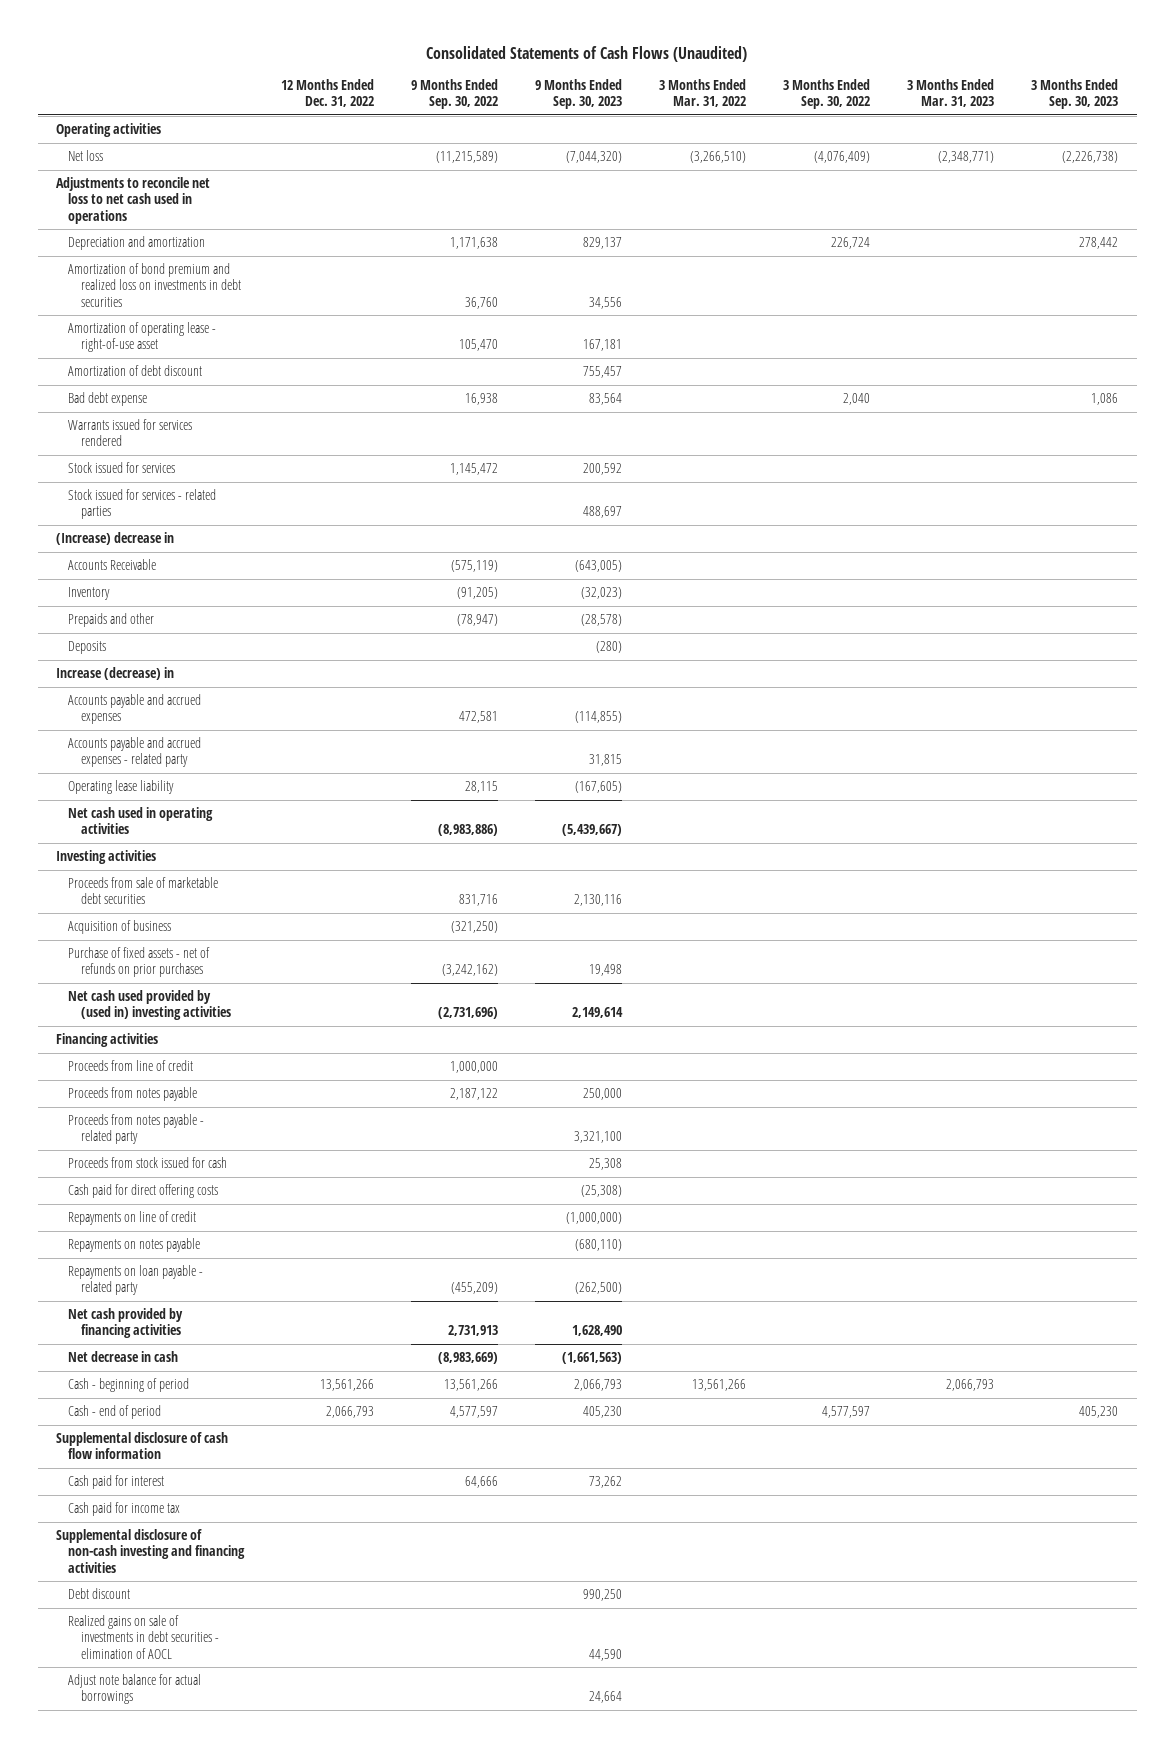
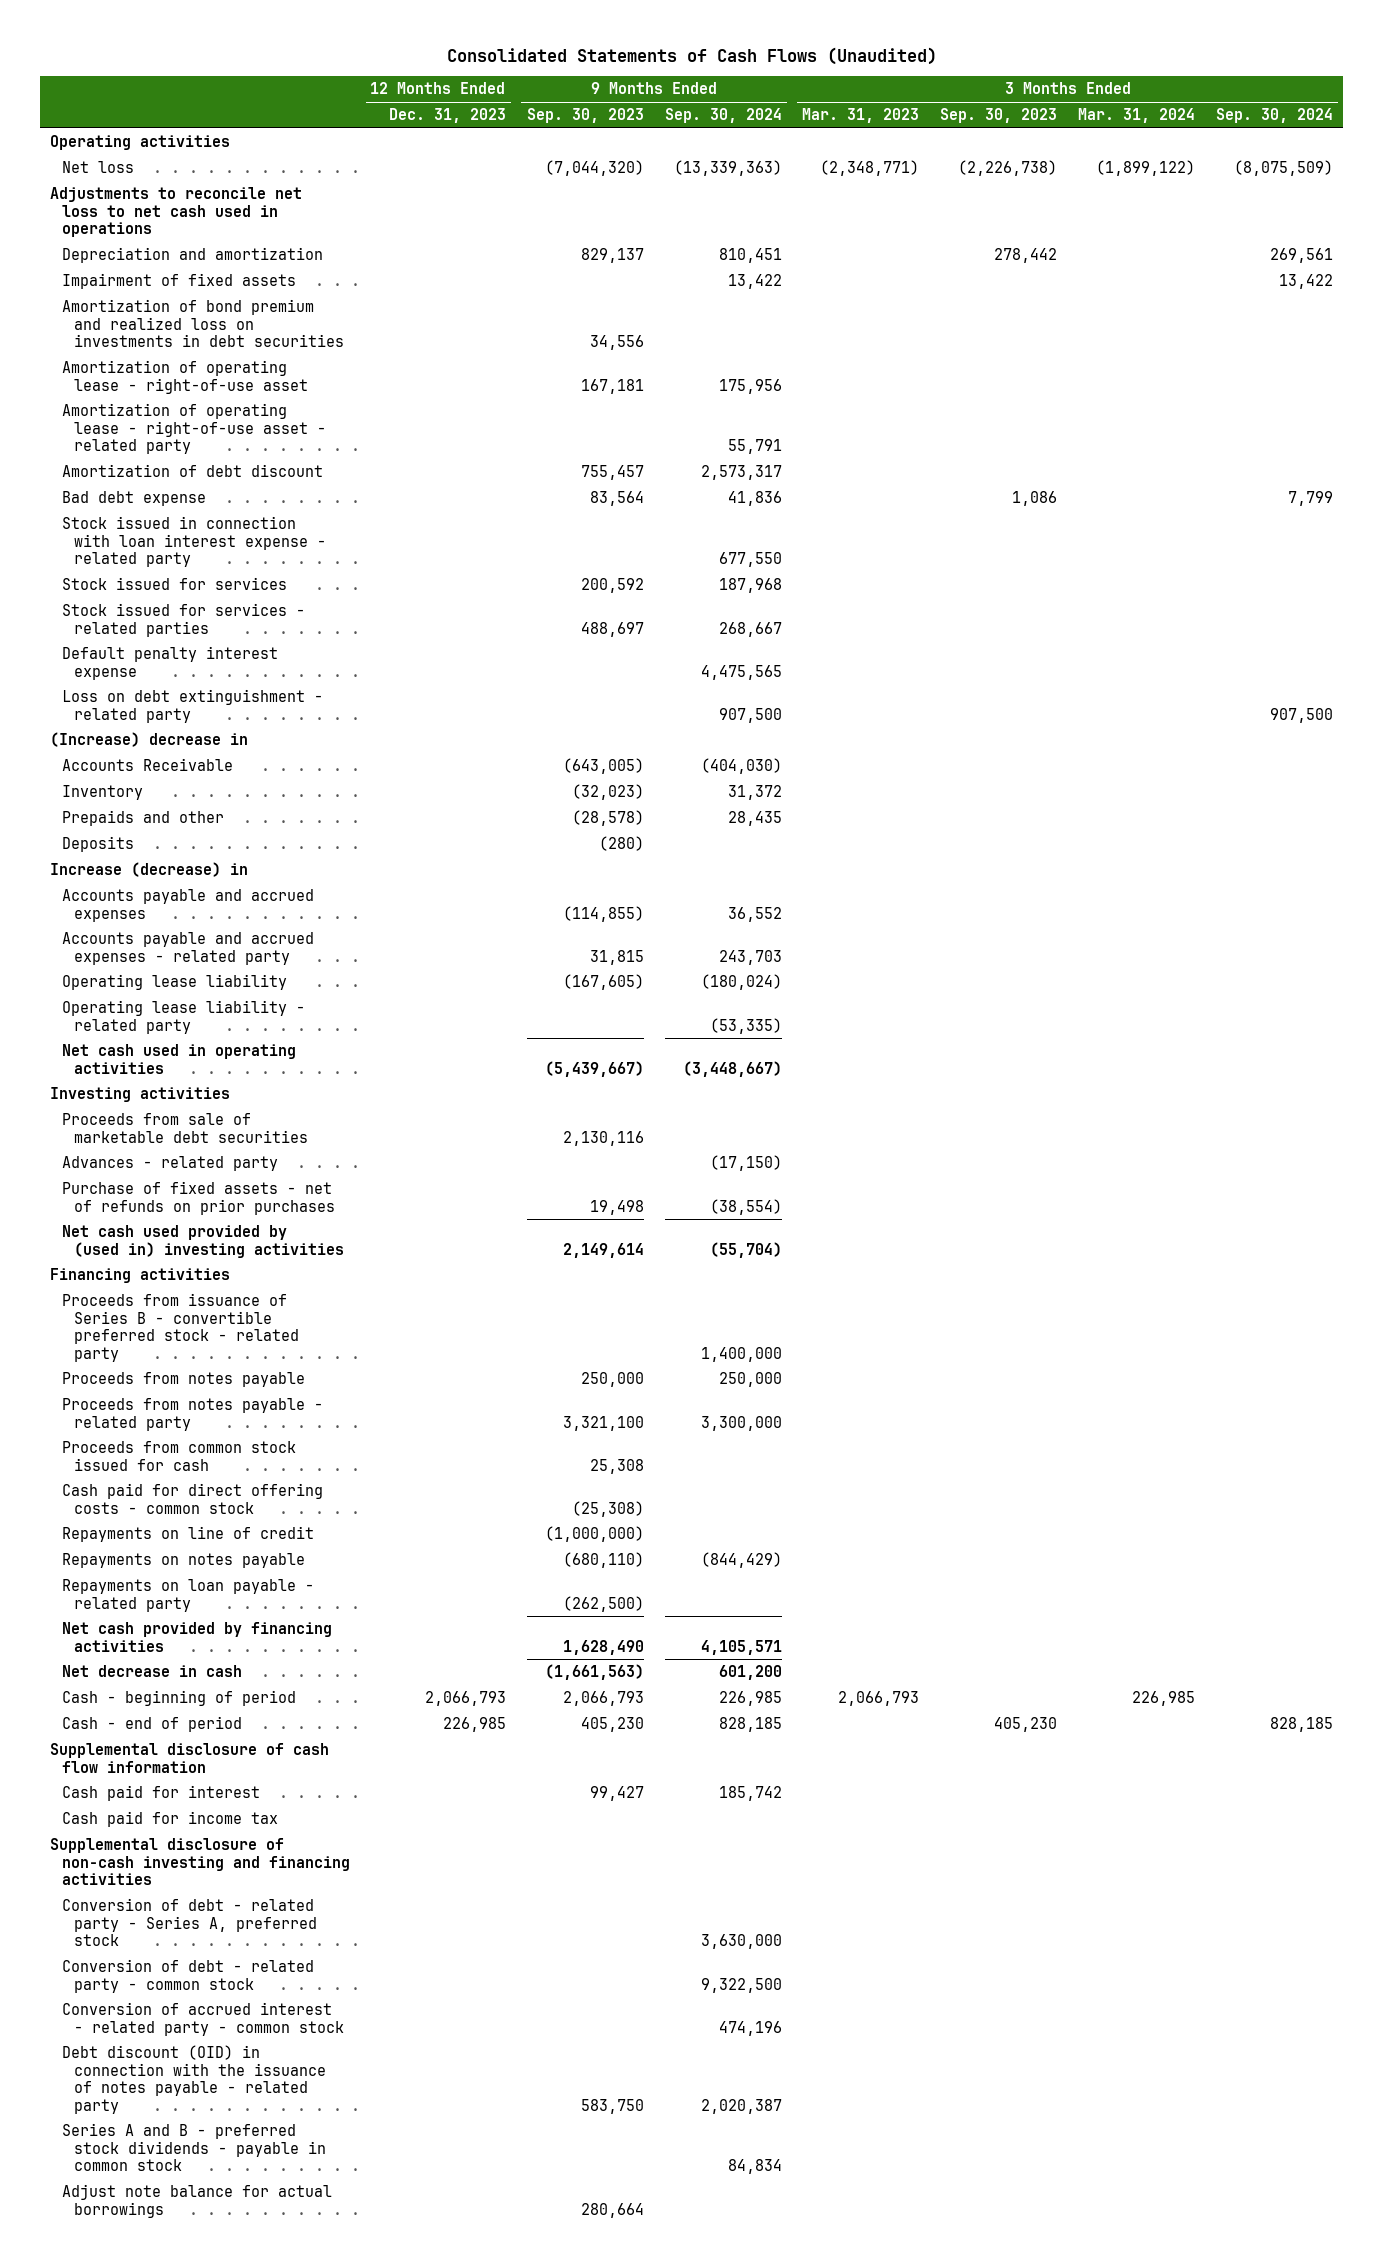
- | 12 Months Ended Dec. 31, 2022 | 9 Months Ended Sep. 30, 2022 | 9 Months Ended Sep. 30, 2023 | 3 Months Ended Mar. 31, 2022 | 3 Months Ended Sep. 30, 2022 | 3 Months Ended Mar. 31, 2023 | 3 Months Ended Sep. 30, 2023
+ | 12 Months Ended Dec. 31, 2023 | 9 Months Ended Sep. 30, 2023 | 9 Months Ended Sep. 30, 2024 | 3 Months Ended Mar. 31, 2023 | 3 Months Ended Sep. 30, 2023 | 3 Months Ended Mar. 31, 2024 | 3 Months Ended Sep. 30, 2024
+ Impairment of fixed assets | | | 13,422 | | | | 13,422
+ Amortization of operating lease - right-of-use asset - related party | | | 55,791 | | | |
- Warrants issued for services rendered
+ Stock issued in connection with loan interest expense - related party | | | 677,550 | | | |
+ Default penalty interest expense | | | 4,475,565 | | | |
+ Loss on debt extinguishment - related party | | | 907,500 | | | | 907,500
+ Operating lease liability - related party | | | (53,335) | | | |
- Acquisition of business | | (321,250) | | | | |
+ Advances - related party | | | (17,150) | | | |
- Proceeds from line of credit | | 1,000,000 | | | | |
+ Proceeds from issuance of Series B - convertible preferred stock - related party | | | 1,400,000 | | | |
- Proceeds from stock issued for cash | | | 25,308 | | | |
- Cash paid for direct offering costs | | | (25,308) | | | |
+ Proceeds from common stock issued for cash | | 25,308 | | | | |
+ Cash paid for direct offering costs - common stock | | (25,308) | | | | |
- Cash paid for interest | | 64,666 | 73,262 | | | |
+ Cash paid for interest | | 99,427 | 185,742 | | | |
- Debt discount | | | 990,250 | | | |
- Realized gains on sale of investments in debt securities - elimination of AOCL | | | 44,590 | | | |
- Adjust note balance for actual borrowings | | | 24,664 | | | |
+ Conversion of debt - related party - Series A, preferred stock | | | 3,630,000 | | | |
+ Conversion of debt - related party - common stock | | | 9,322,500 | | | |
+ Conversion of accrued interest - related party - common stock | | | 474,196 | | | |
+ Debt discount (OID) in connection with the issuance of notes payable - related party | | 583,750 | 2,020,387 | | | |
+ Series A and B - preferred stock dividends - payable in common stock | | | 84,834 | | | |
+ Adjust note balance for actual borrowings | | 280,664 | | | | |

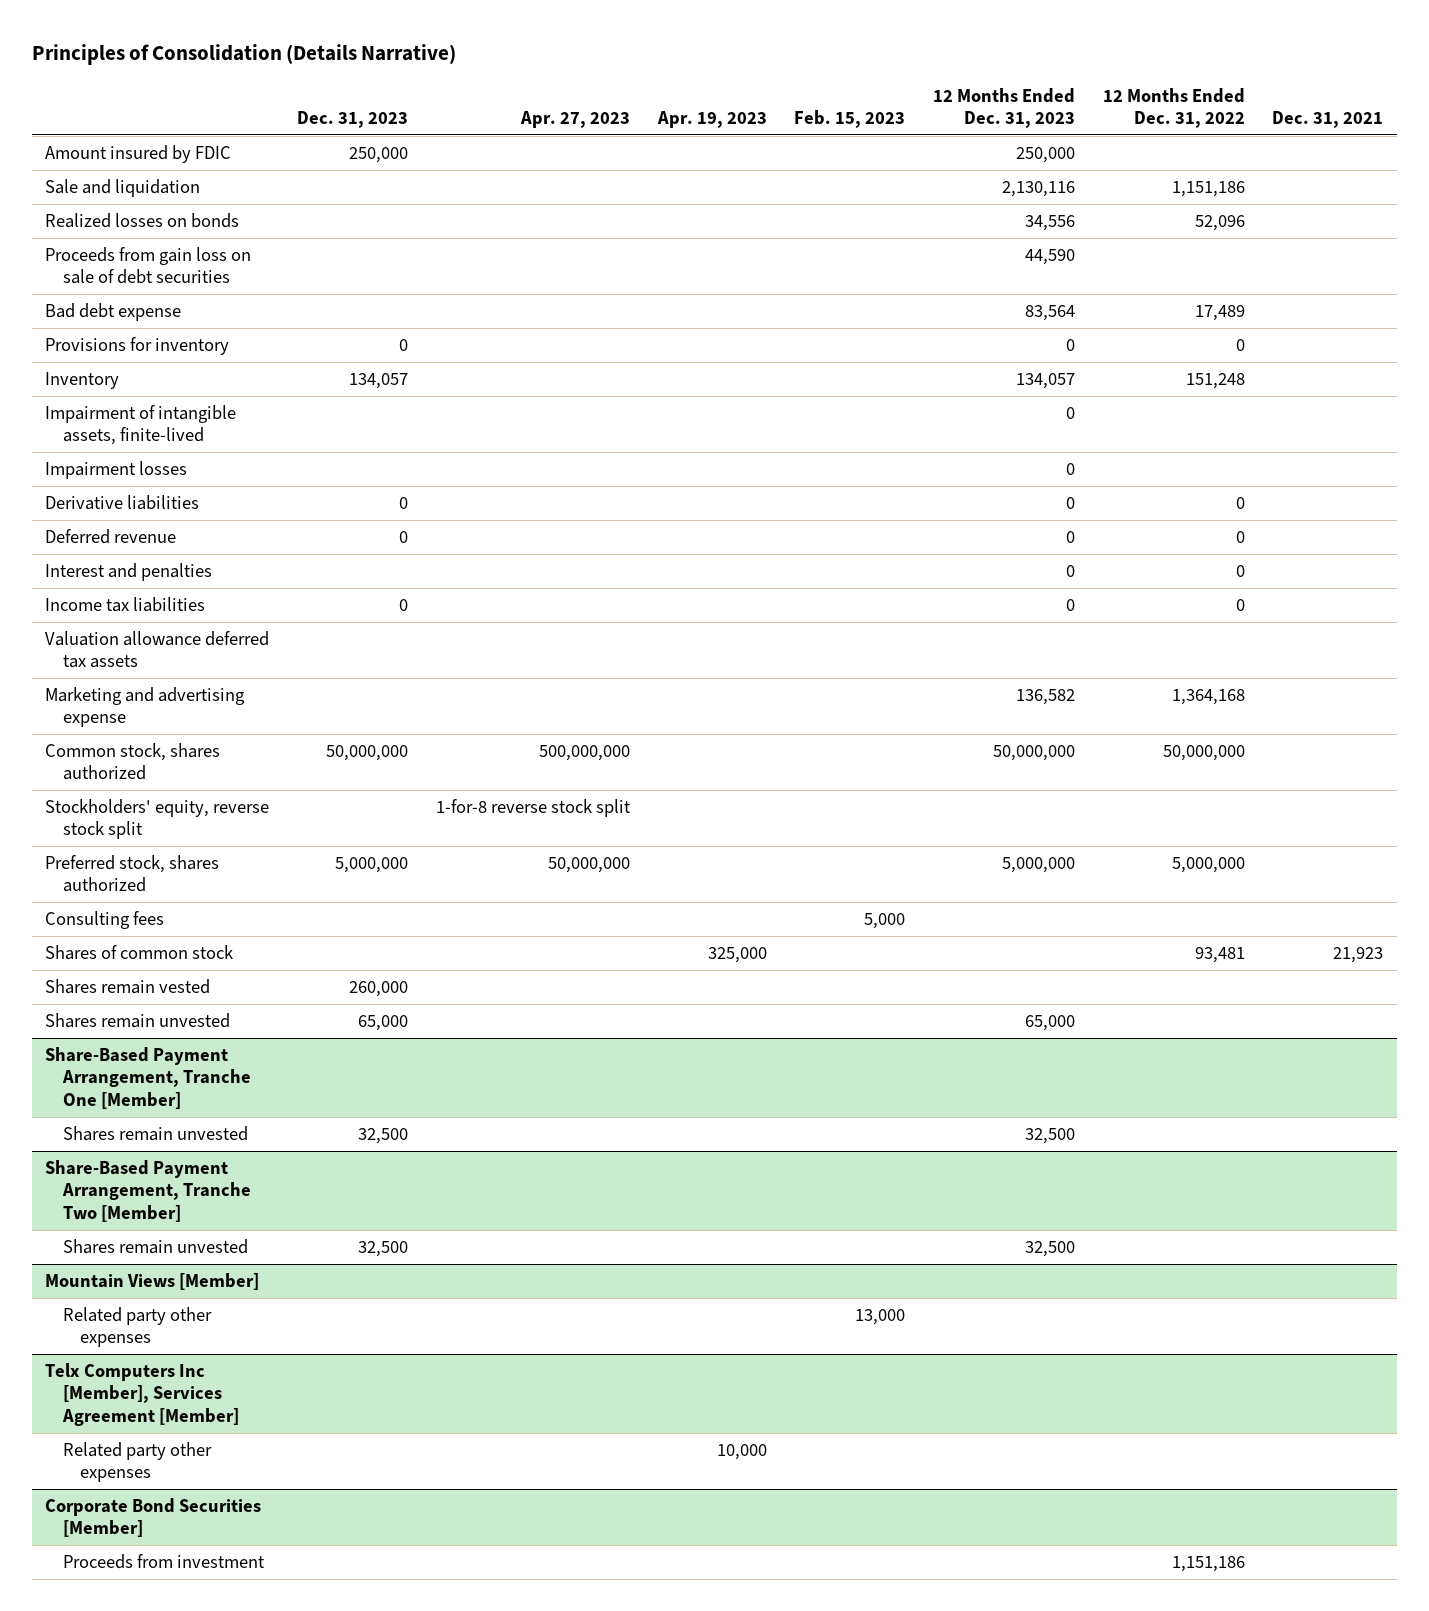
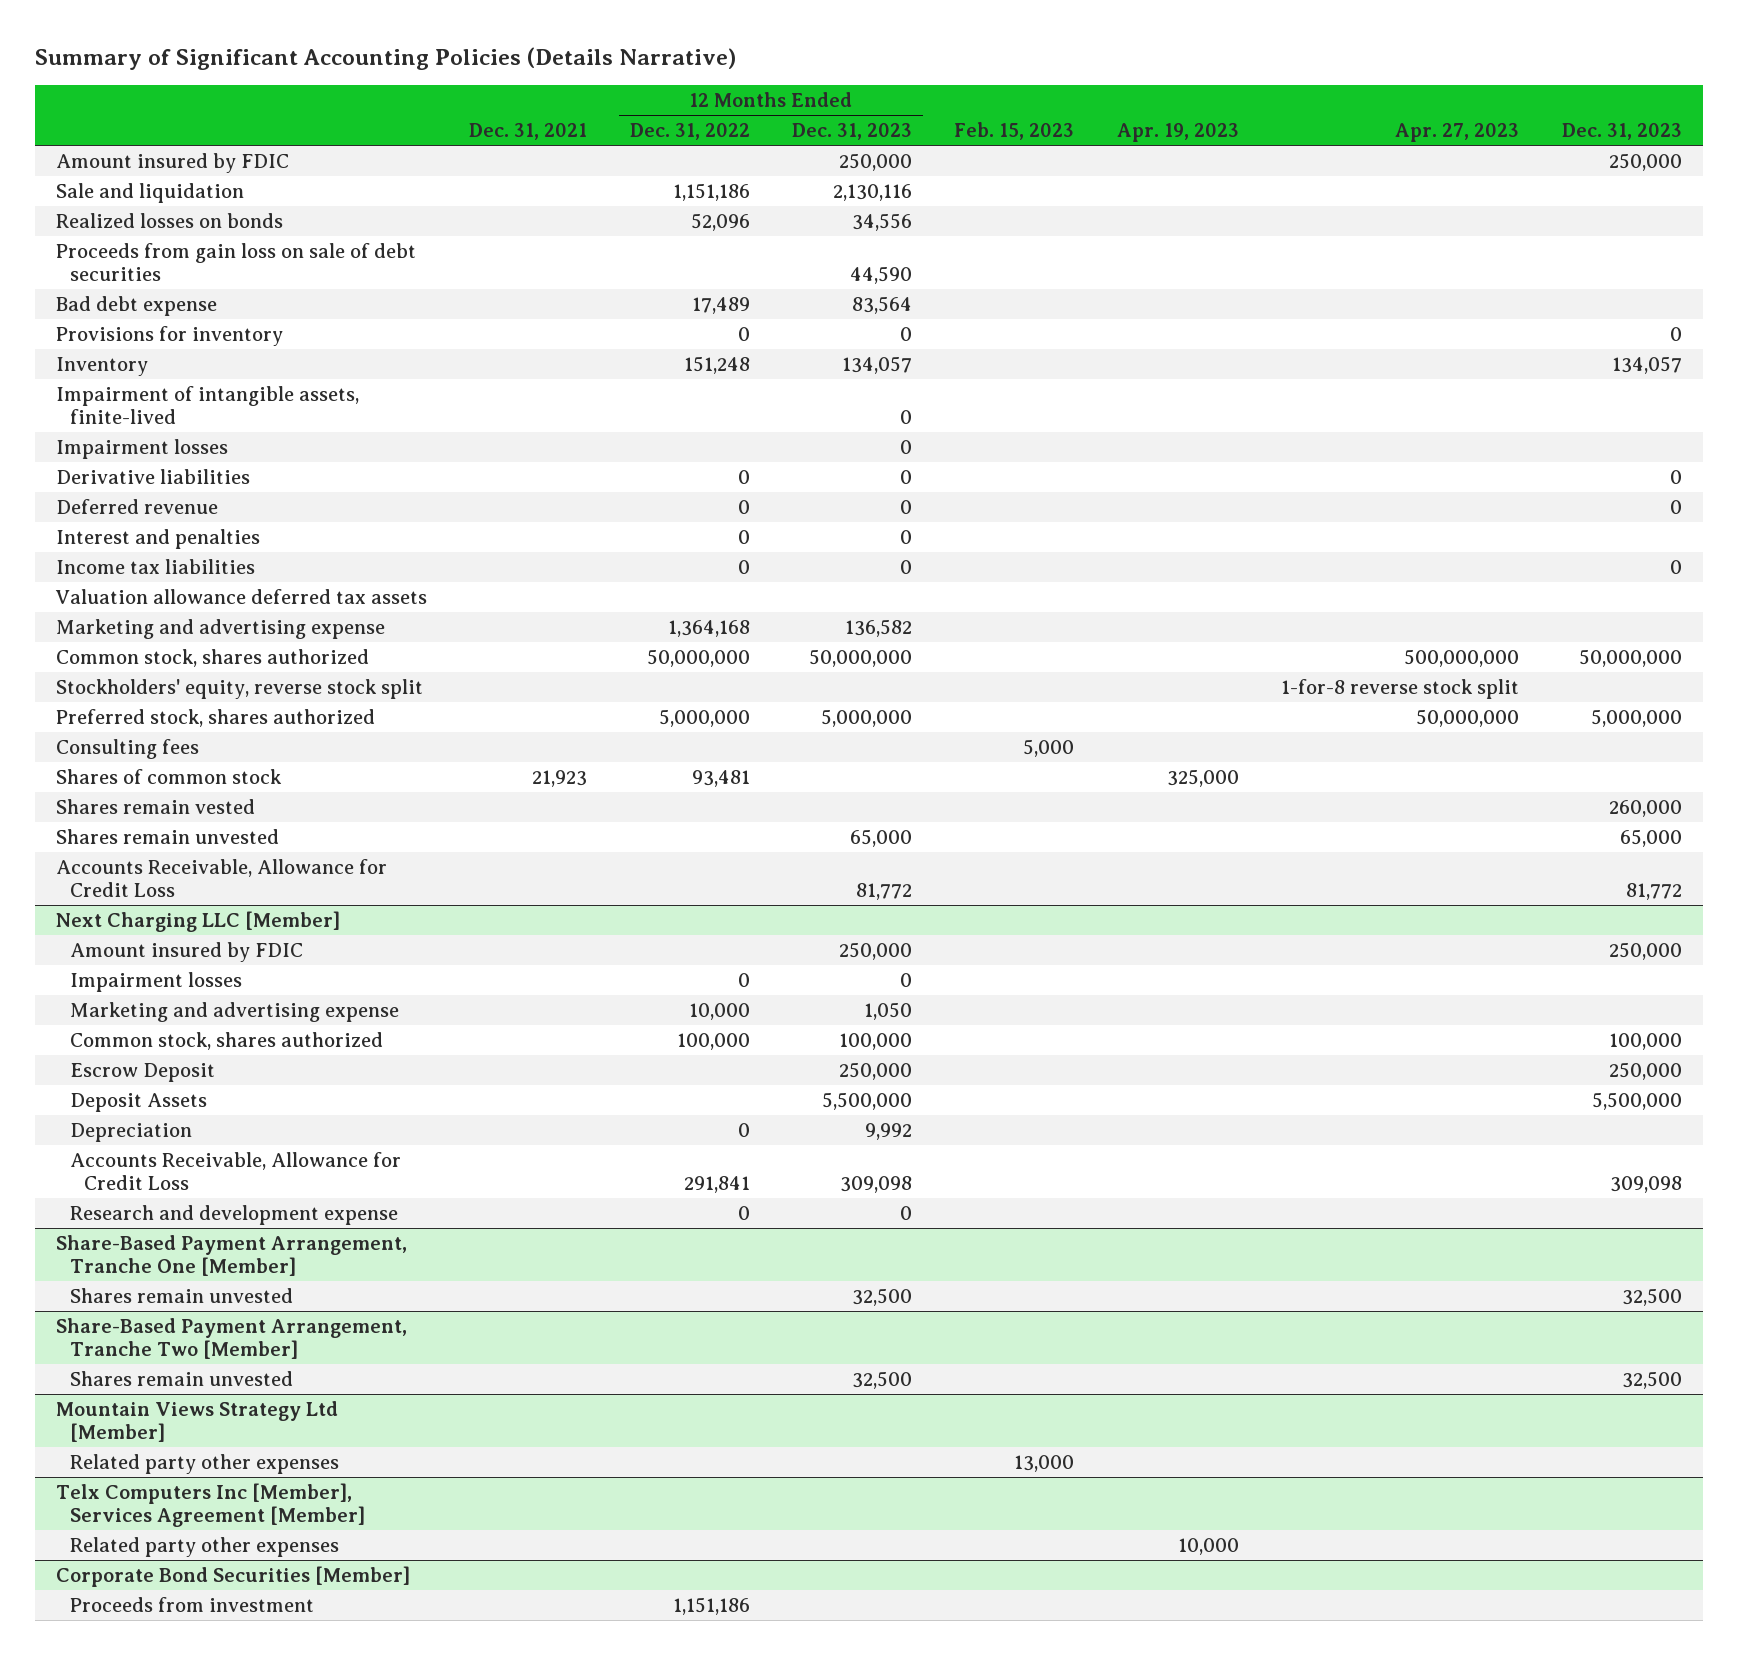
- Principles of Consolidation (Details Narrative)
+ Summary of Significant Accounting Policies (Details Narrative)
- | Dec. 31, 2023 | Apr. 27, 2023 | Apr. 19, 2023 | Feb. 15, 2023 | 12 Months Ended Dec. 31, 2023 | 12 Months Ended Dec. 31, 2022 | Dec. 31, 2021
+ | Dec. 31, 2021 | 12 Months Ended Dec. 31, 2022 | 12 Months Ended Dec. 31, 2023 | Feb. 15, 2023 | Apr. 19, 2023 | Apr. 27, 2023 | Dec. 31, 2023
+ Accounts Receivable, Allowance for Credit Loss | | | 81,772 | | | | 81,772
+ Next Charging LLC [Member]
+ Amount insured by FDIC | | | 250,000 | | | | 250,000
+ Impairment losses | | 0 | 0 | | | |
+ Marketing and advertising expense | | 10,000 | 1,050 | | | |
+ Common stock, shares authorized | | 100,000 | 100,000 | | | | 100,000
+ Escrow Deposit | | | 250,000 | | | | 250,000
+ Deposit Assets | | | 5,500,000 | | | | 5,500,000
+ Depreciation | | 0 | 9,992 | | | |
+ Accounts Receivable, Allowance for Credit Loss | | 291,841 | 309,098 | | | | 309,098
+ Research and development expense | | 0 | 0 | | | |
- Mountain Views [Member]
+ Mountain Views Strategy Ltd [Member]

